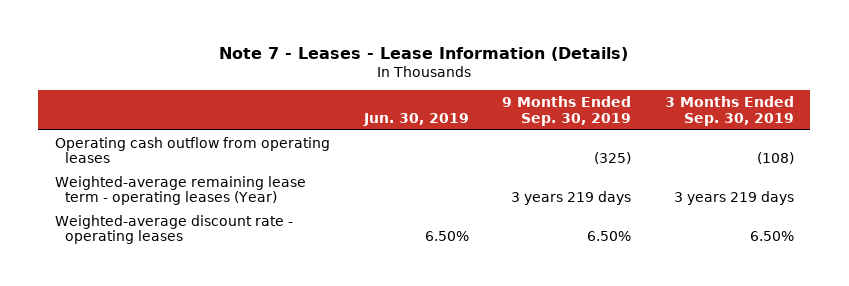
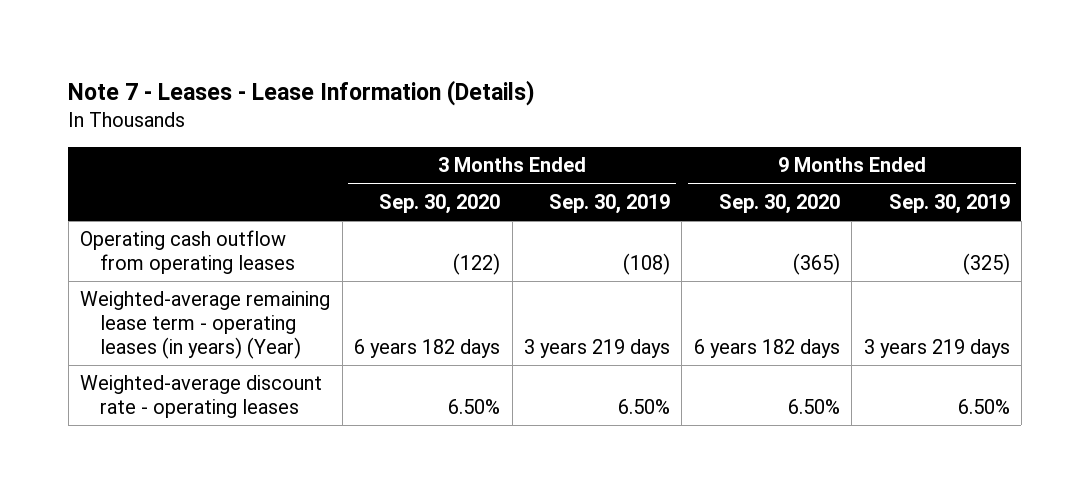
- | Jun. 30, 2019 | 9 Months Ended Sep. 30, 2019 | 3 Months Ended Sep. 30, 2019
+ | 3 Months Ended Sep. 30, 2020 | 3 Months Ended Sep. 30, 2019 | 9 Months Ended Sep. 30, 2020 | 9 Months Ended Sep. 30, 2019
- Weighted-average remaining lease term - operating leases (Year) | | 3 years 219 days | 3 years 219 days
+ Weighted-average remaining lease term - operating leases (in years) (Year) | 6 years 182 days | 3 years 219 days | 6 years 182 days | 3 years 219 days

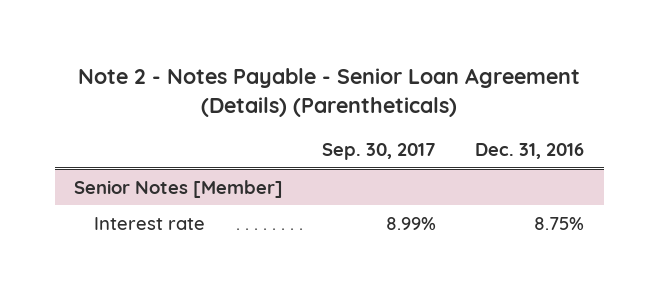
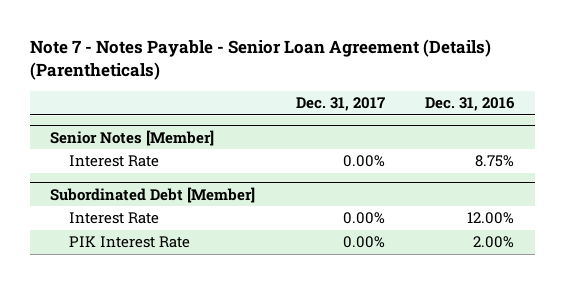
- Note 2 - Notes Payable - Senior Loan Agreement (Details) (Parentheticals)
+ Note 7 - Notes Payable - Senior Loan Agreement (Details) (Parentheticals)
- | Sep. 30, 2017 | Dec. 31, 2016
+ | Dec. 31, 2017 | Dec. 31, 2016
@ Senior Notes [Member]
- Interest rate | 8.99% | 8.75%
+ Interest Rate | 0.00% | 8.75%
+ Subordinated Debt [Member]
+ Interest Rate | 0.00% | 12.00%
+ PIK Interest Rate | 0.00% | 2.00%

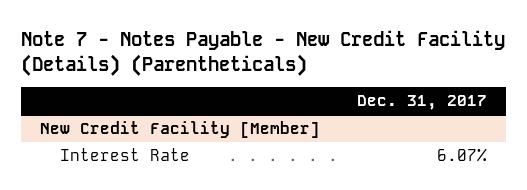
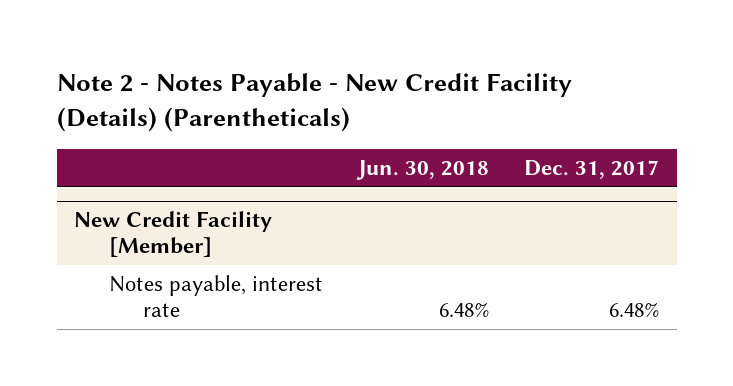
- Note 7 - Notes Payable - New Credit Facility (Details) (Parentheticals)
+ Note 2 - Notes Payable - New Credit Facility (Details) (Parentheticals)
- | Dec. 31, 2017
+ | Jun. 30, 2018 | Dec. 31, 2017
@ New Credit Facility [Member]
- Interest Rate | 6.07%
+ Notes payable, interest rate | 6.48% | 6.48%

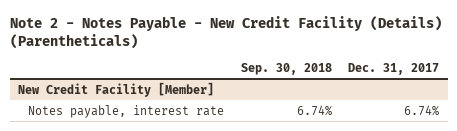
- | Jun. 30, 2018 | Dec. 31, 2017
+ | Sep. 30, 2018 | Dec. 31, 2017
@ New Credit Facility [Member]
- Notes payable, interest rate | 6.48% | 6.48%
+ Notes payable, interest rate | 6.74% | 6.74%

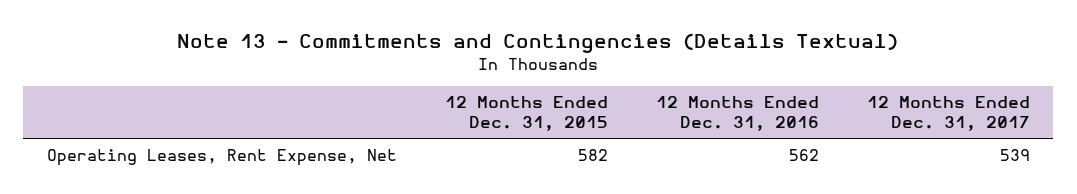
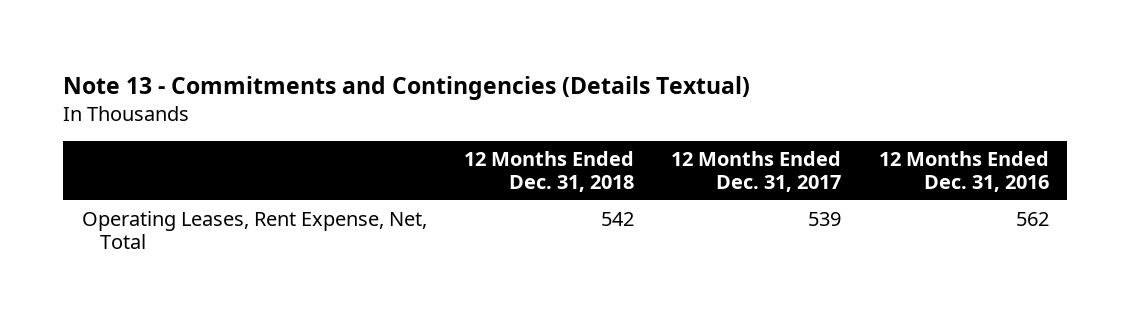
- | 12 Months Ended Dec. 31, 2015 | 12 Months Ended Dec. 31, 2016 | 12 Months Ended Dec. 31, 2017
+ | 12 Months Ended Dec. 31, 2018 | 12 Months Ended Dec. 31, 2017 | 12 Months Ended Dec. 31, 2016
- Operating Leases, Rent Expense, Net | 582 | 562 | 539
+ Operating Leases, Rent Expense, Net, Total | 542 | 539 | 562

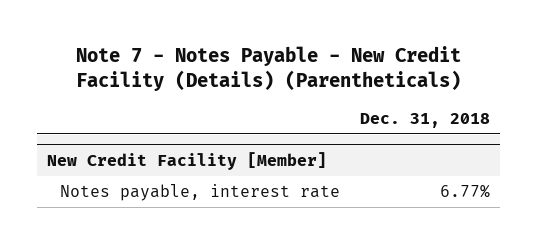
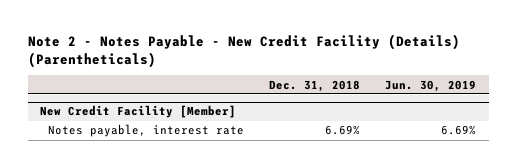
- Note 7 - Notes Payable - New Credit Facility (Details) (Parentheticals)
+ Note 2 - Notes Payable - New Credit Facility (Details) (Parentheticals)
- | Dec. 31, 2018
+ | Dec. 31, 2018 | Jun. 30, 2019
@ New Credit Facility [Member]
- Notes payable, interest rate | 6.77%
+ Notes payable, interest rate | 6.69% | 6.69%

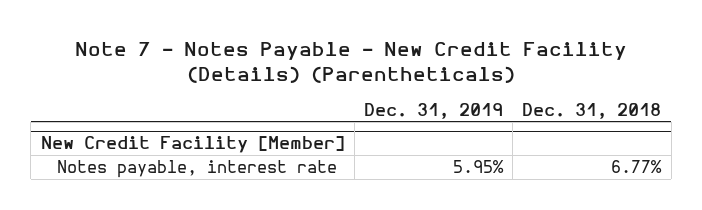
- Note 2 - Notes Payable - New Credit Facility (Details) (Parentheticals)
+ Note 7 - Notes Payable - New Credit Facility (Details) (Parentheticals)
- | Dec. 31, 2018 | Jun. 30, 2019
+ | Dec. 31, 2019 | Dec. 31, 2018
@ New Credit Facility [Member]
- Notes payable, interest rate | 6.69% | 6.69%
+ Notes payable, interest rate | 5.95% | 6.77%

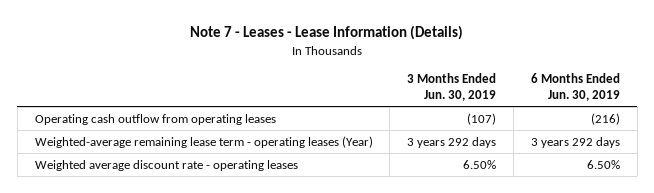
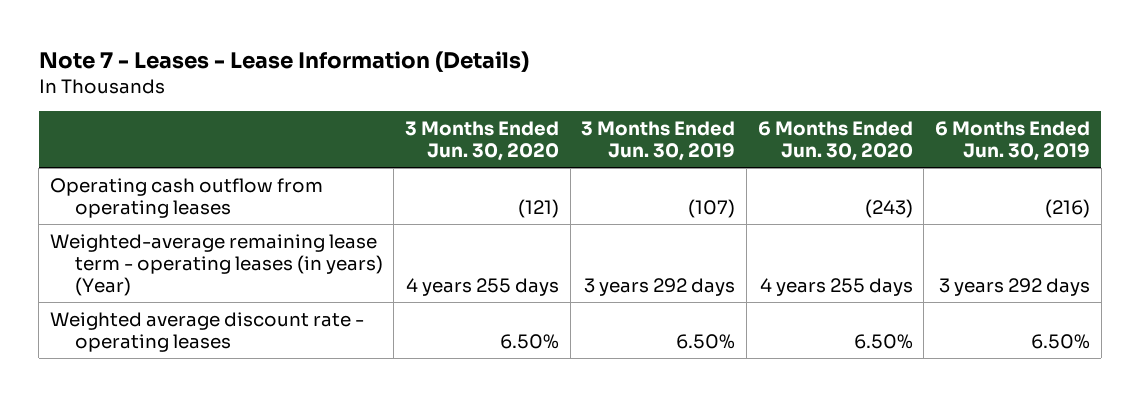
- | 3 Months Ended Jun. 30, 2019 | 6 Months Ended Jun. 30, 2019
+ | 3 Months Ended Jun. 30, 2020 | 3 Months Ended Jun. 30, 2019 | 6 Months Ended Jun. 30, 2020 | 6 Months Ended Jun. 30, 2019
- Weighted-average remaining lease term - operating leases (Year) | 3 years 292 days | 3 years 292 days
+ Weighted-average remaining lease term - operating leases (in years) (Year) | 4 years 255 days | 3 years 292 days | 4 years 255 days | 3 years 292 days

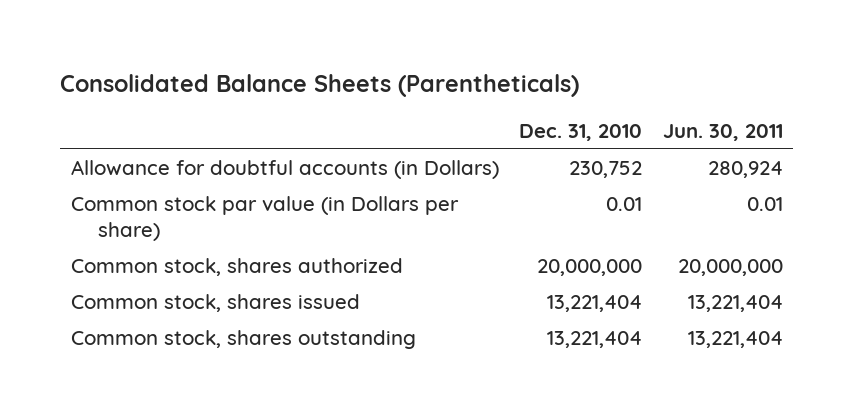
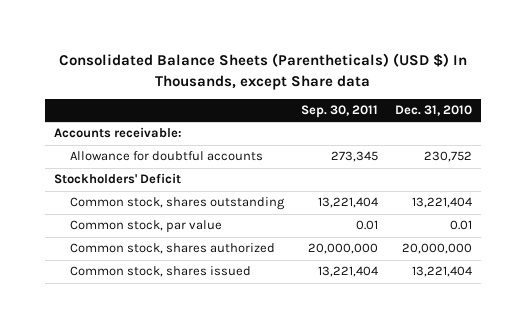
- Consolidated Balance Sheets (Parentheticals)
+ Consolidated Balance Sheets (Parentheticals) (USD $) In Thousands, except Share data
- | Dec. 31, 2010 | Jun. 30, 2011
+ | Sep. 30, 2011 | Dec. 31, 2010
- Allowance for doubtful accounts (in Dollars) | 230,752 | 280,924
- Common stock par value (in Dollars per share) | 0.01 | 0.01
+ Accounts receivable:
+ Allowance for doubtful accounts | 273,345 | 230,752
+ Stockholders' Deficit
moved up: Common stock, shares outstanding | 13,221,404 | 13,221,404
+ Common stock, par value | 0.01 | 0.01

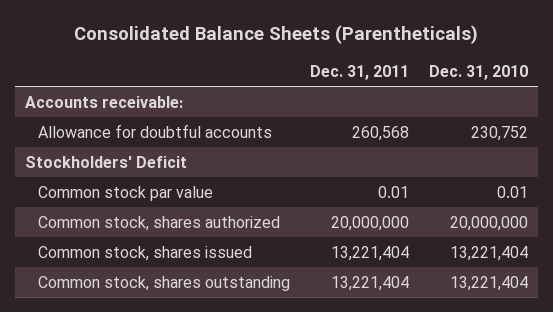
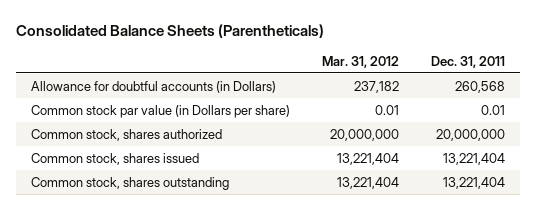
- | Dec. 31, 2011 | Dec. 31, 2010
+ | Mar. 31, 2012 | Dec. 31, 2011
- Accounts receivable:
- Allowance for doubtful accounts | 260,568 | 230,752
- Stockholders' Deficit
- Common stock par value | 0.01 | 0.01
+ Allowance for doubtful accounts (in Dollars) | 237,182 | 260,568
+ Common stock par value (in Dollars per share) | 0.01 | 0.01

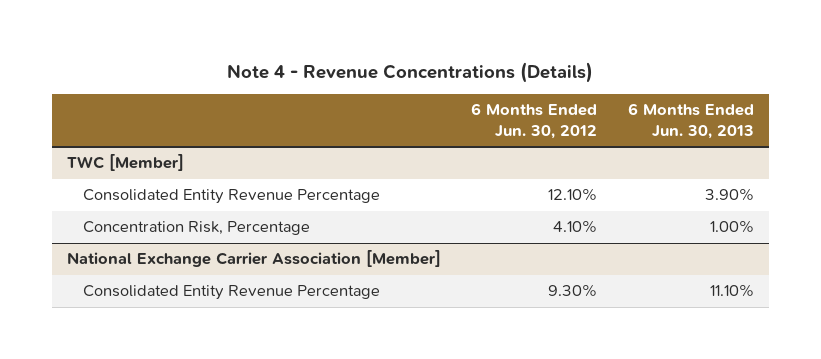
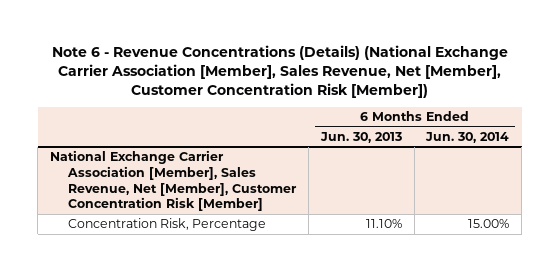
- Note 4 - Revenue Concentrations (Details)
+ Note 6 - Revenue Concentrations (Details) (National Exchange Carrier Association [Member], Sales Revenue, Net [Member], Customer Concentration Risk [Member])
- | 6 Months Ended Jun. 30, 2012 | 6 Months Ended Jun. 30, 2013
+ | 6 Months Ended Jun. 30, 2013 | 6 Months Ended Jun. 30, 2014
- TWC [Member]
- Consolidated Entity Revenue Percentage | 12.10% | 3.90%
- Concentration Risk, Percentage | 4.10% | 1.00%
- National Exchange Carrier Association [Member]
- Consolidated Entity Revenue Percentage | 9.30% | 11.10%
+ National Exchange Carrier Association [Member], Sales Revenue, Net [Member], Customer Concentration Risk [Member]
+ Concentration Risk, Percentage | 11.10% | 15.00%

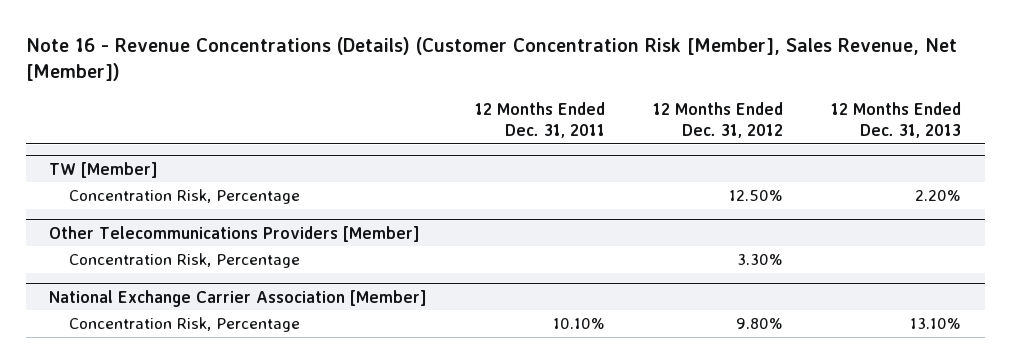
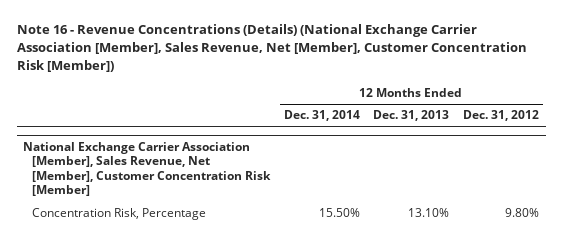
- Note 16 - Revenue Concentrations (Details) (Customer Concentration Risk [Member], Sales Revenue, Net [Member])
+ Note 16 - Revenue Concentrations (Details) (National Exchange Carrier Association [Member], Sales Revenue, Net [Member], Customer Concentration Risk [Member])
- | 12 Months Ended Dec. 31, 2011 | 12 Months Ended Dec. 31, 2012 | 12 Months Ended Dec. 31, 2013
+ | 12 Months Ended Dec. 31, 2014 | 12 Months Ended Dec. 31, 2013 | 12 Months Ended Dec. 31, 2012
- TW [Member]
- Concentration Risk, Percentage | | 12.50% | 2.20%
- Other Telecommunications Providers [Member]
- Concentration Risk, Percentage | | 3.30% |
- National Exchange Carrier Association [Member]
+ National Exchange Carrier Association [Member], Sales Revenue, Net [Member], Customer Concentration Risk [Member]

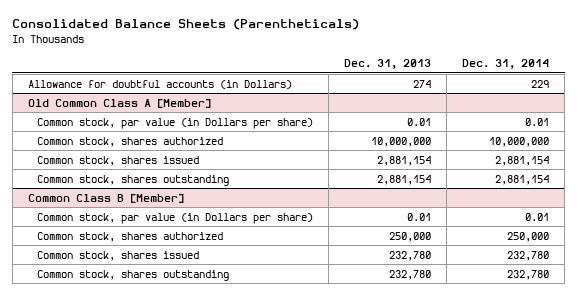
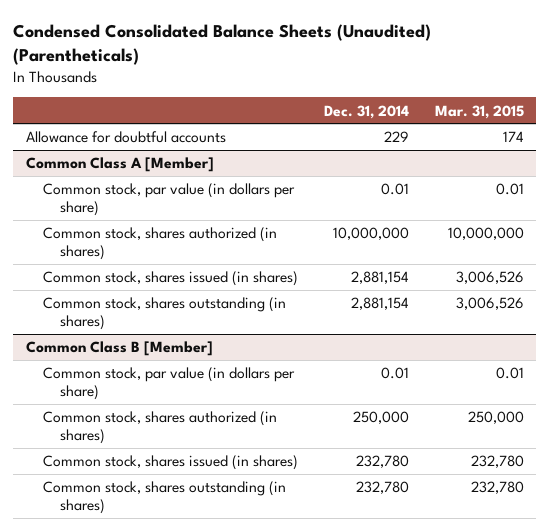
- Consolidated Balance Sheets (Parentheticals)
+ Condensed Consolidated Balance Sheets (Unaudited) (Parentheticals)
- | Dec. 31, 2013 | Dec. 31, 2014
+ | Dec. 31, 2014 | Mar. 31, 2015
- Allowance for doubtful accounts (in Dollars) | 274 | 229
- Old Common Class A [Member]
- Common stock, par value (in Dollars per share) | 0.01 | 0.01
- Common stock, shares authorized | 10,000,000 | 10,000,000
- Common stock, shares issued | 2,881,154 | 2,881,154
- Common stock, shares outstanding | 2,881,154 | 2,881,154
+ Allowance for doubtful accounts | 229 | 174
+ Common Class A [Member]
+ Common stock, par value (in dollars per share) | 0.01 | 0.01
+ Common stock, shares authorized (in shares) | 10,000,000 | 10,000,000
+ Common stock, shares issued (in shares) | 2,881,154 | 3,006,526
+ Common stock, shares outstanding (in shares) | 2,881,154 | 3,006,526
@ Common Class B [Member]
- Common stock, par value (in Dollars per share) | 0.01 | 0.01
- Common stock, shares authorized | 250,000 | 250,000
- Common stock, shares issued | 232,780 | 232,780
- Common stock, shares outstanding | 232,780 | 232,780
+ Common stock, par value (in dollars per share) | 0.01 | 0.01
+ Common stock, shares authorized (in shares) | 250,000 | 250,000
+ Common stock, shares issued (in shares) | 232,780 | 232,780
+ Common stock, shares outstanding (in shares) | 232,780 | 232,780

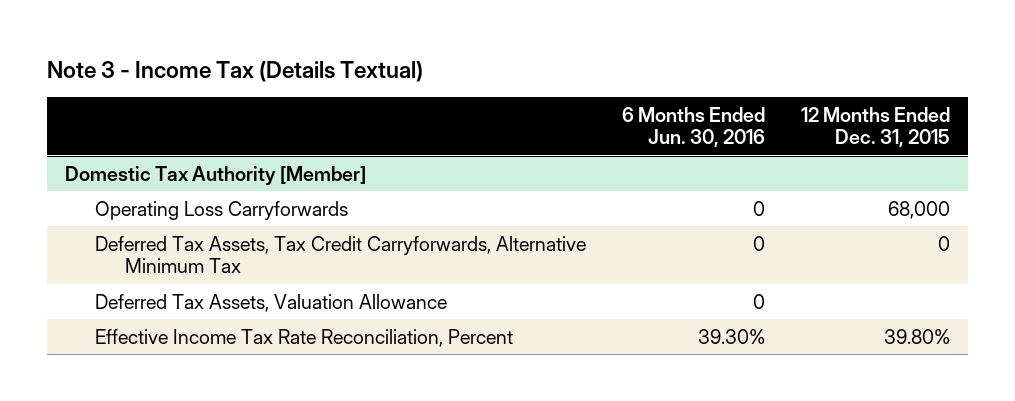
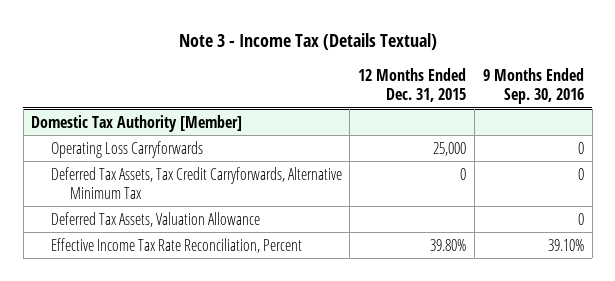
- | 6 Months Ended Jun. 30, 2016 | 12 Months Ended Dec. 31, 2015
+ | 12 Months Ended Dec. 31, 2015 | 9 Months Ended Sep. 30, 2016
@ Domestic Tax Authority [Member]
- Operating Loss Carryforwards | 0 | 68,000
+ Operating Loss Carryforwards | 25,000 | 0

